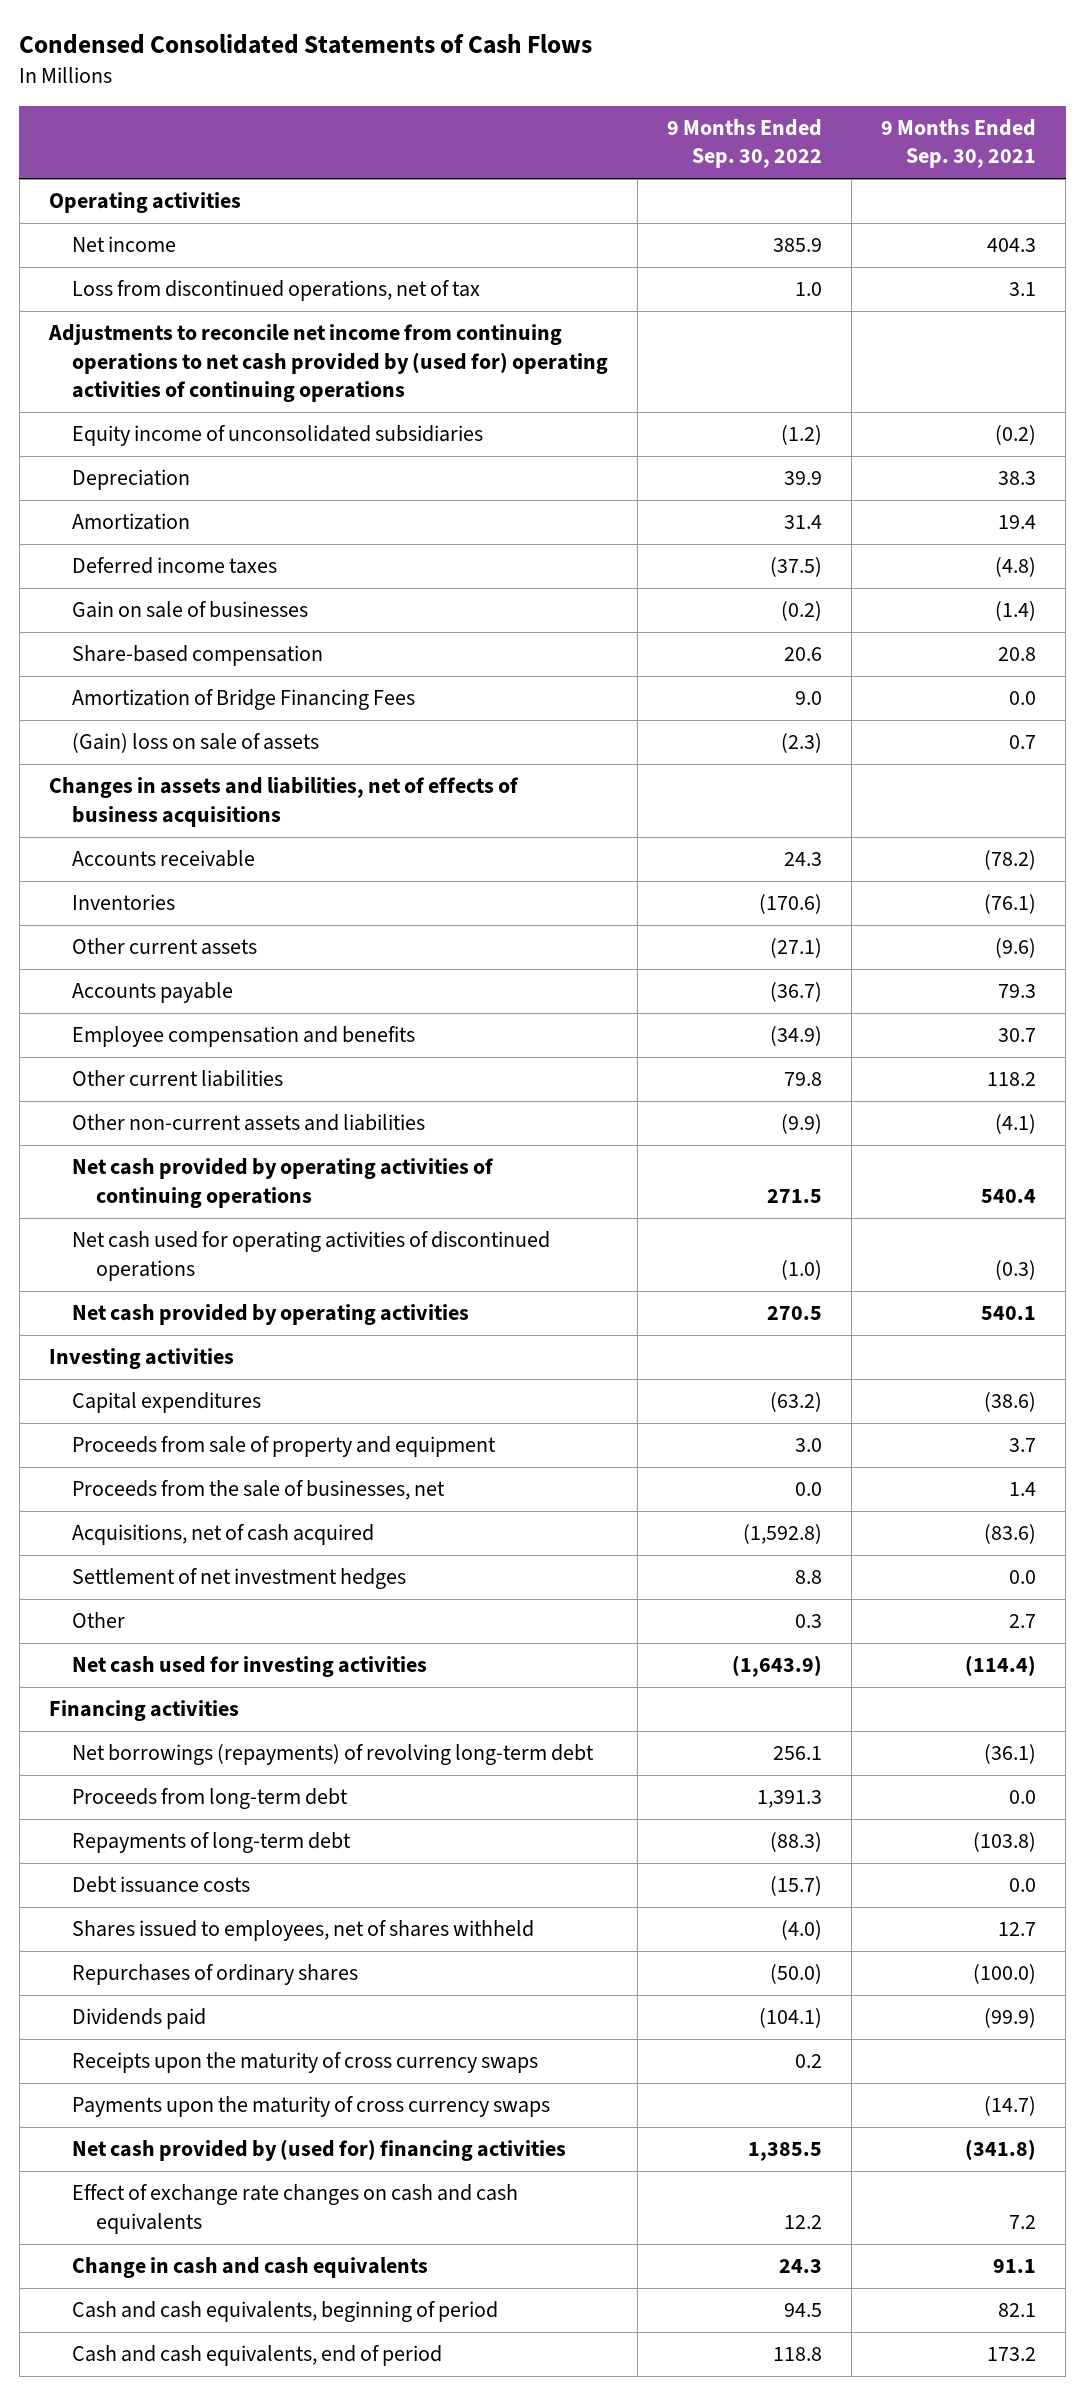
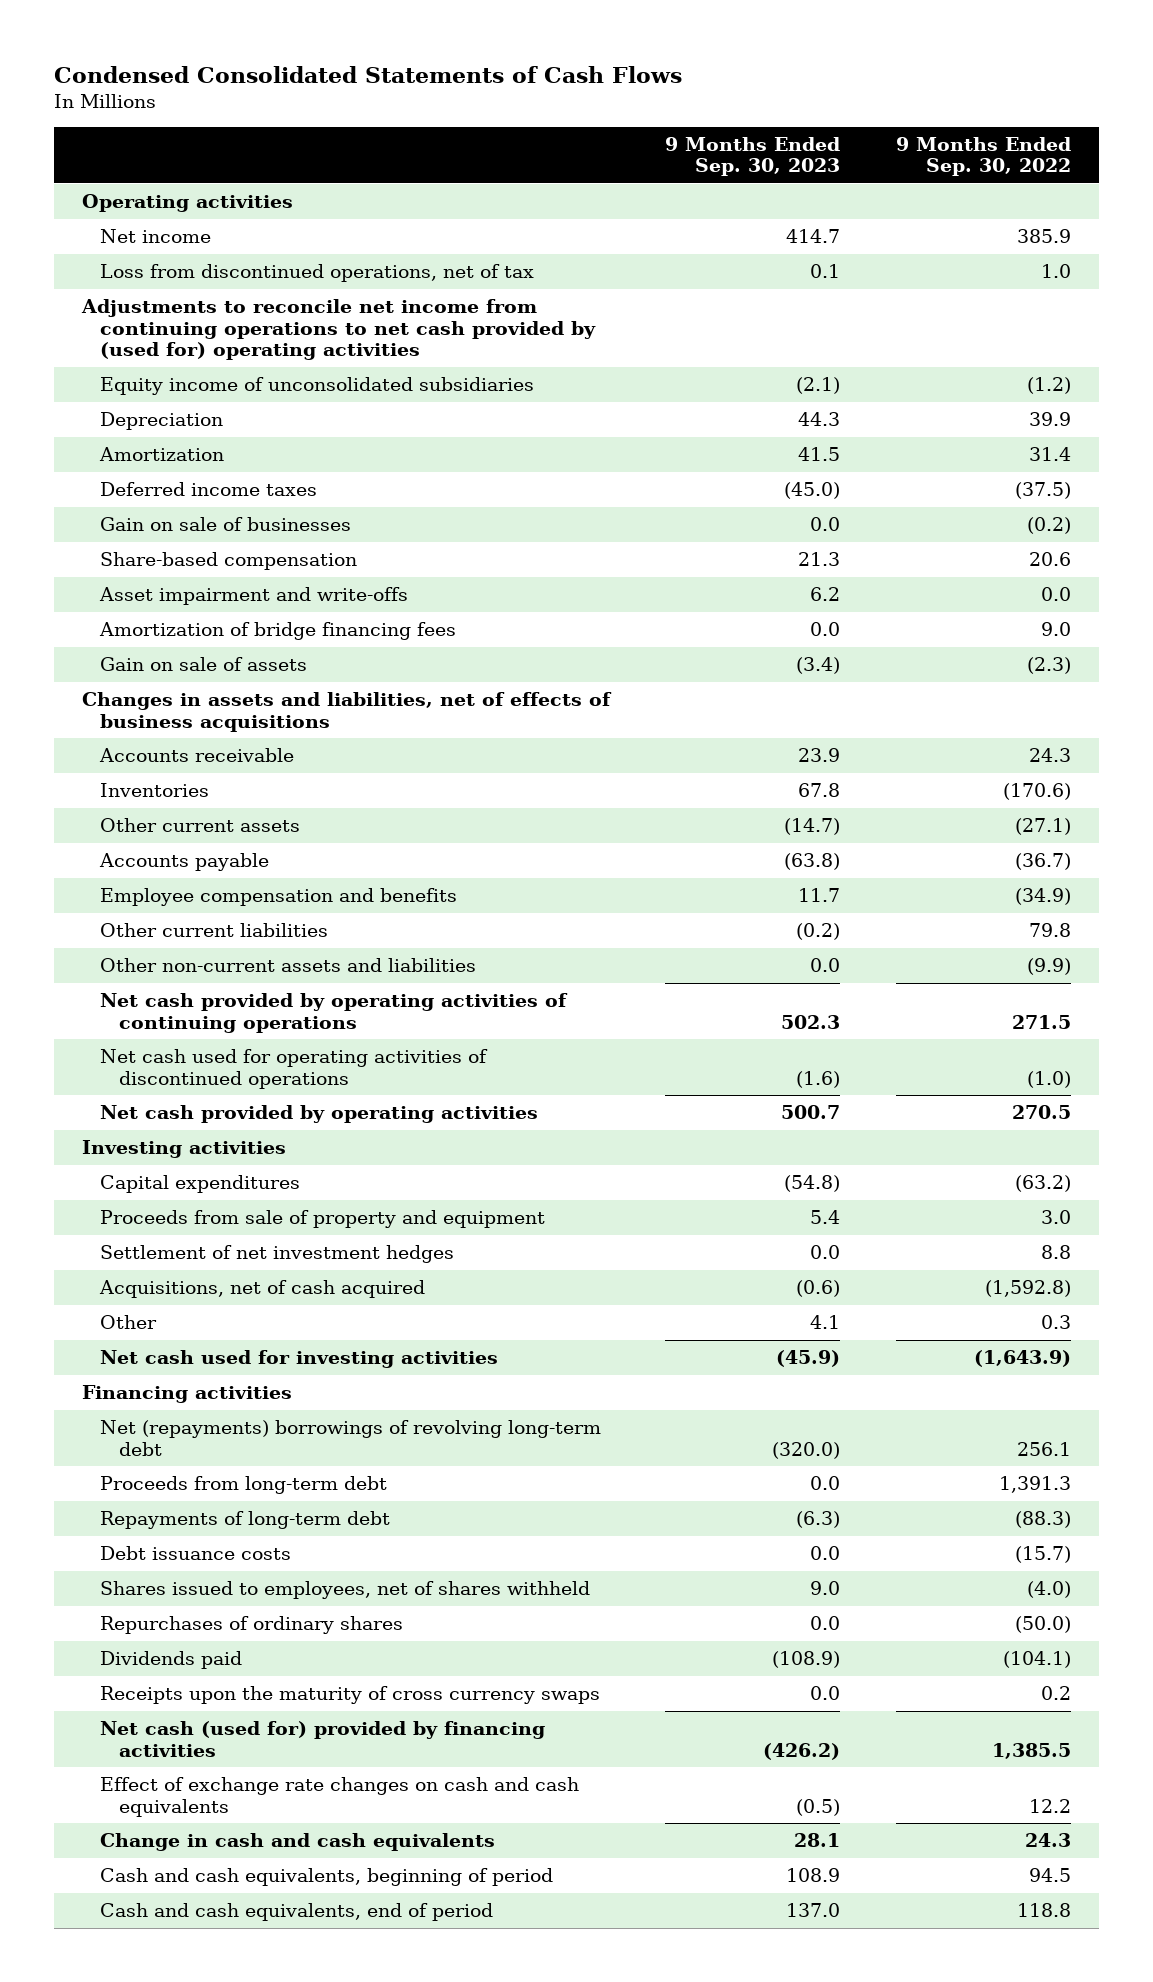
- | 9 Months Ended Sep. 30, 2022 | 9 Months Ended Sep. 30, 2021
+ | 9 Months Ended Sep. 30, 2023 | 9 Months Ended Sep. 30, 2022
- Adjustments to reconcile net income from continuing operations to net cash provided by (used for) operating activities of continuing operations
+ Adjustments to reconcile net income from continuing operations to net cash provided by (used for) operating activities
- Amortization of Bridge Financing Fees | 9.0 | 0.0
- (Gain) loss on sale of assets | (2.3) | 0.7
+ Asset impairment and write-offs | 6.2 | 0.0
+ Amortization of bridge financing fees | 0.0 | 9.0
+ Gain on sale of assets | (3.4) | (2.3)
- Proceeds from the sale of businesses, net | 0.0 | 1.4
moved down: Acquisitions, net of cash acquired | (0.6) | (1,592.8)
- Net borrowings (repayments) of revolving long-term debt | 256.1 | (36.1)
+ Net (repayments) borrowings of revolving long-term debt | (320.0) | 256.1
- Payments upon the maturity of cross currency swaps | | (14.7)
- Net cash provided by (used for) financing activities | 1,385.5 | (341.8)
+ Net cash (used for) provided by financing activities | (426.2) | 1,385.5

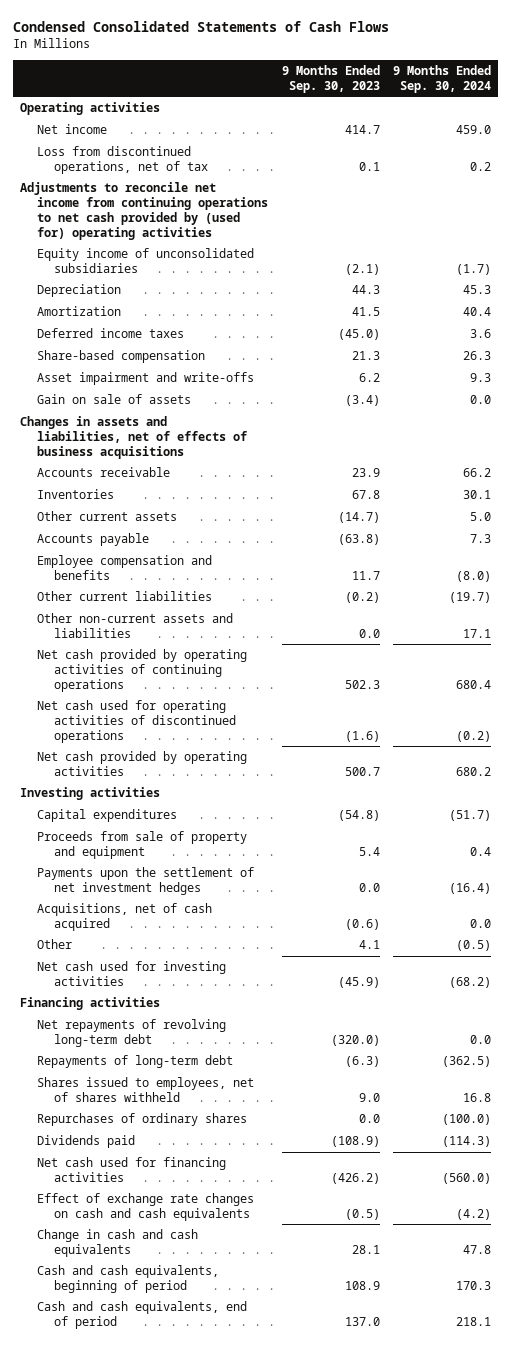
- | 9 Months Ended Sep. 30, 2023 | 9 Months Ended Sep. 30, 2022
+ | 9 Months Ended Sep. 30, 2023 | 9 Months Ended Sep. 30, 2024
- Gain on sale of businesses | 0.0 | (0.2)
- Amortization of bridge financing fees | 0.0 | 9.0
- Settlement of net investment hedges | 0.0 | 8.8
+ Payments upon the settlement of net investment hedges | 0.0 | (16.4)
- Net (repayments) borrowings of revolving long-term debt | (320.0) | 256.1
- Proceeds from long-term debt | 0.0 | 1,391.3
+ Net repayments of revolving long-term debt | (320.0) | 0.0
- Debt issuance costs | 0.0 | (15.7)
- Receipts upon the maturity of cross currency swaps | 0.0 | 0.2
- Net cash (used for) provided by financing activities | (426.2) | 1,385.5
+ Net cash used for financing activities | (426.2) | (560.0)

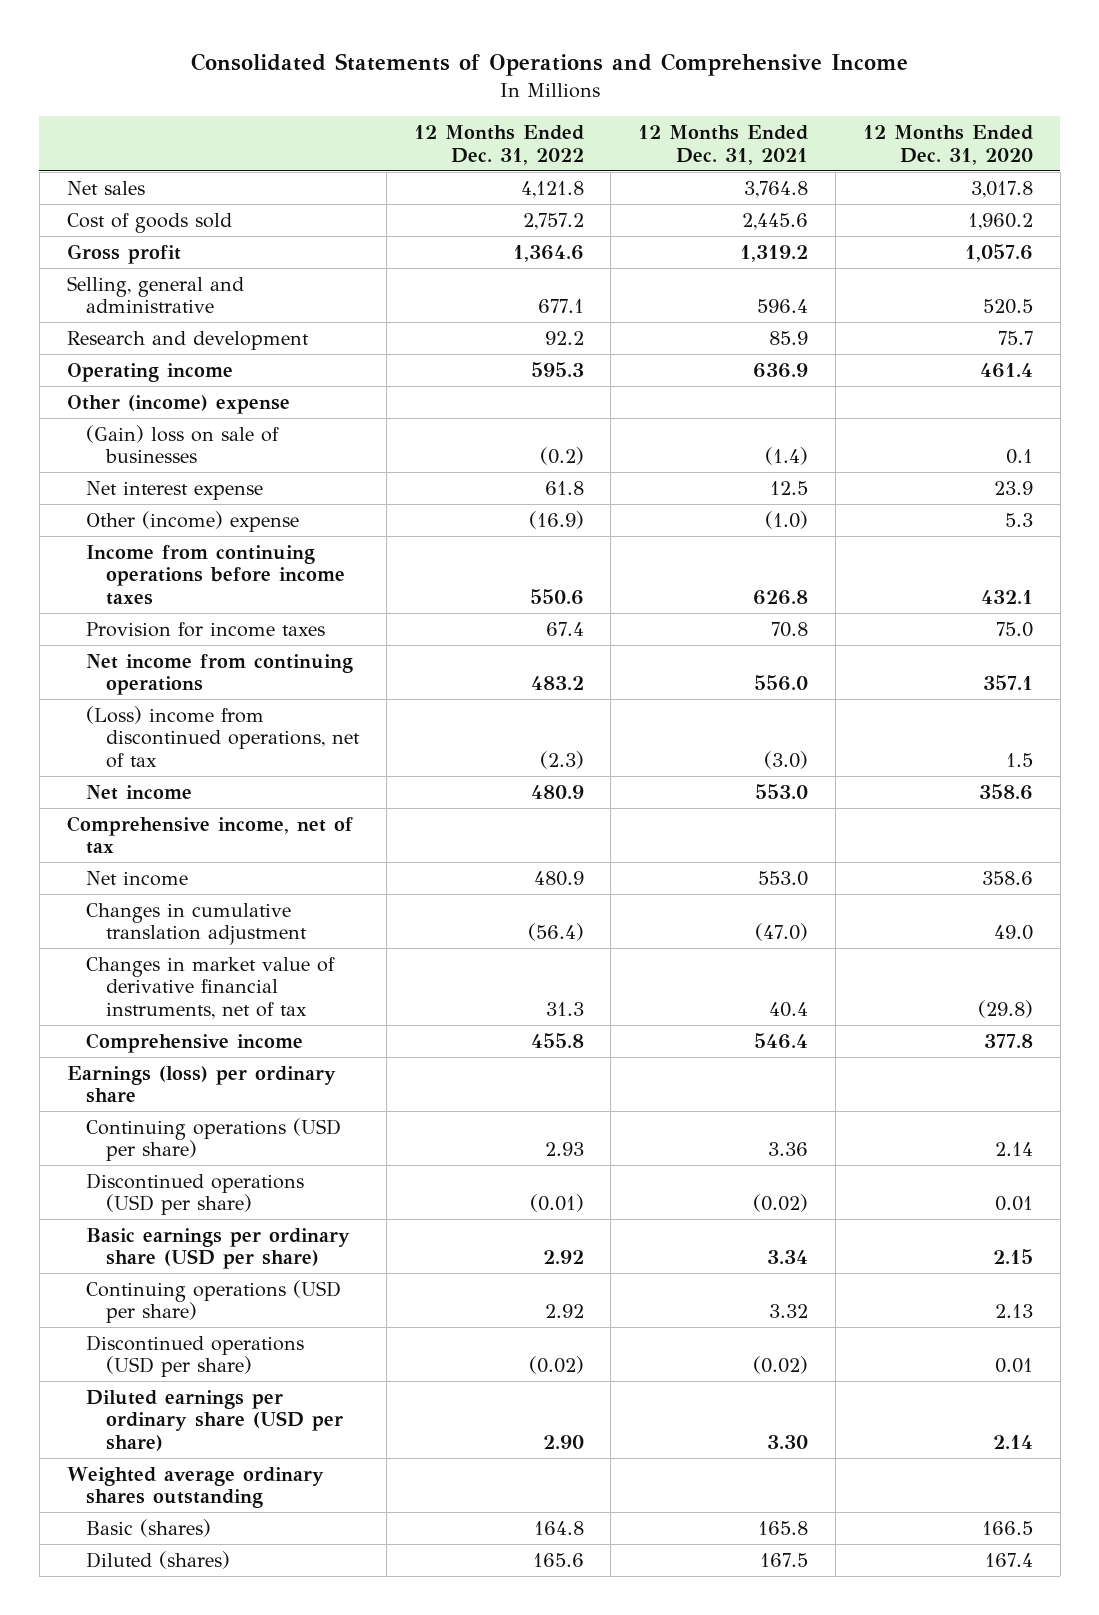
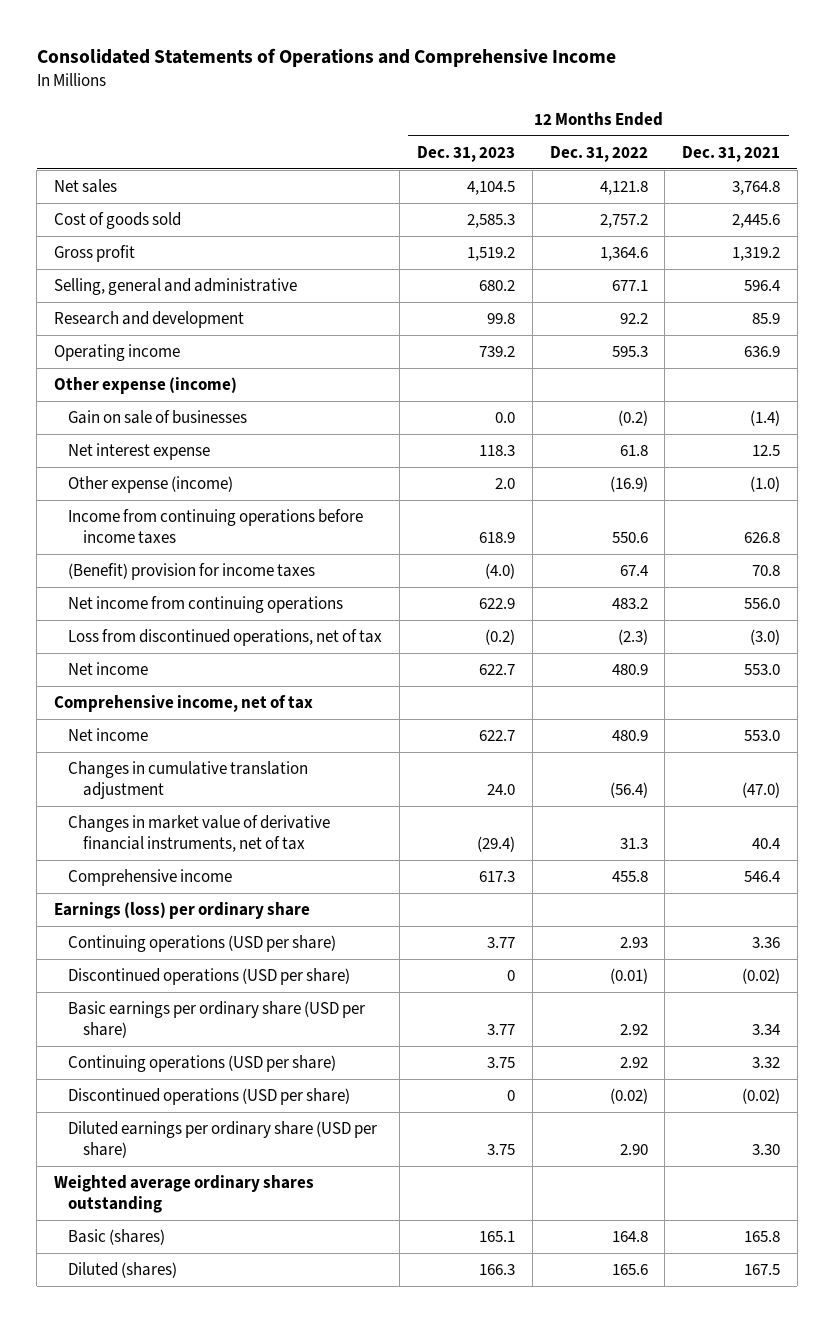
- | 12 Months Ended Dec. 31, 2022 | 12 Months Ended Dec. 31, 2021 | 12 Months Ended Dec. 31, 2020
+ | 12 Months Ended Dec. 31, 2023 | 12 Months Ended Dec. 31, 2022 | 12 Months Ended Dec. 31, 2021
- Other (income) expense
- (Gain) loss on sale of businesses | (0.2) | (1.4) | 0.1
+ Other expense (income)
+ Gain on sale of businesses | 0.0 | (0.2) | (1.4)
- Other (income) expense | (16.9) | (1.0) | 5.3
+ Other expense (income) | 2.0 | (16.9) | (1.0)
- Provision for income taxes | 67.4 | 70.8 | 75.0
+ (Benefit) provision for income taxes | (4.0) | 67.4 | 70.8
- (Loss) income from discontinued operations, net of tax | (2.3) | (3.0) | 1.5
+ Loss from discontinued operations, net of tax | (0.2) | (2.3) | (3.0)

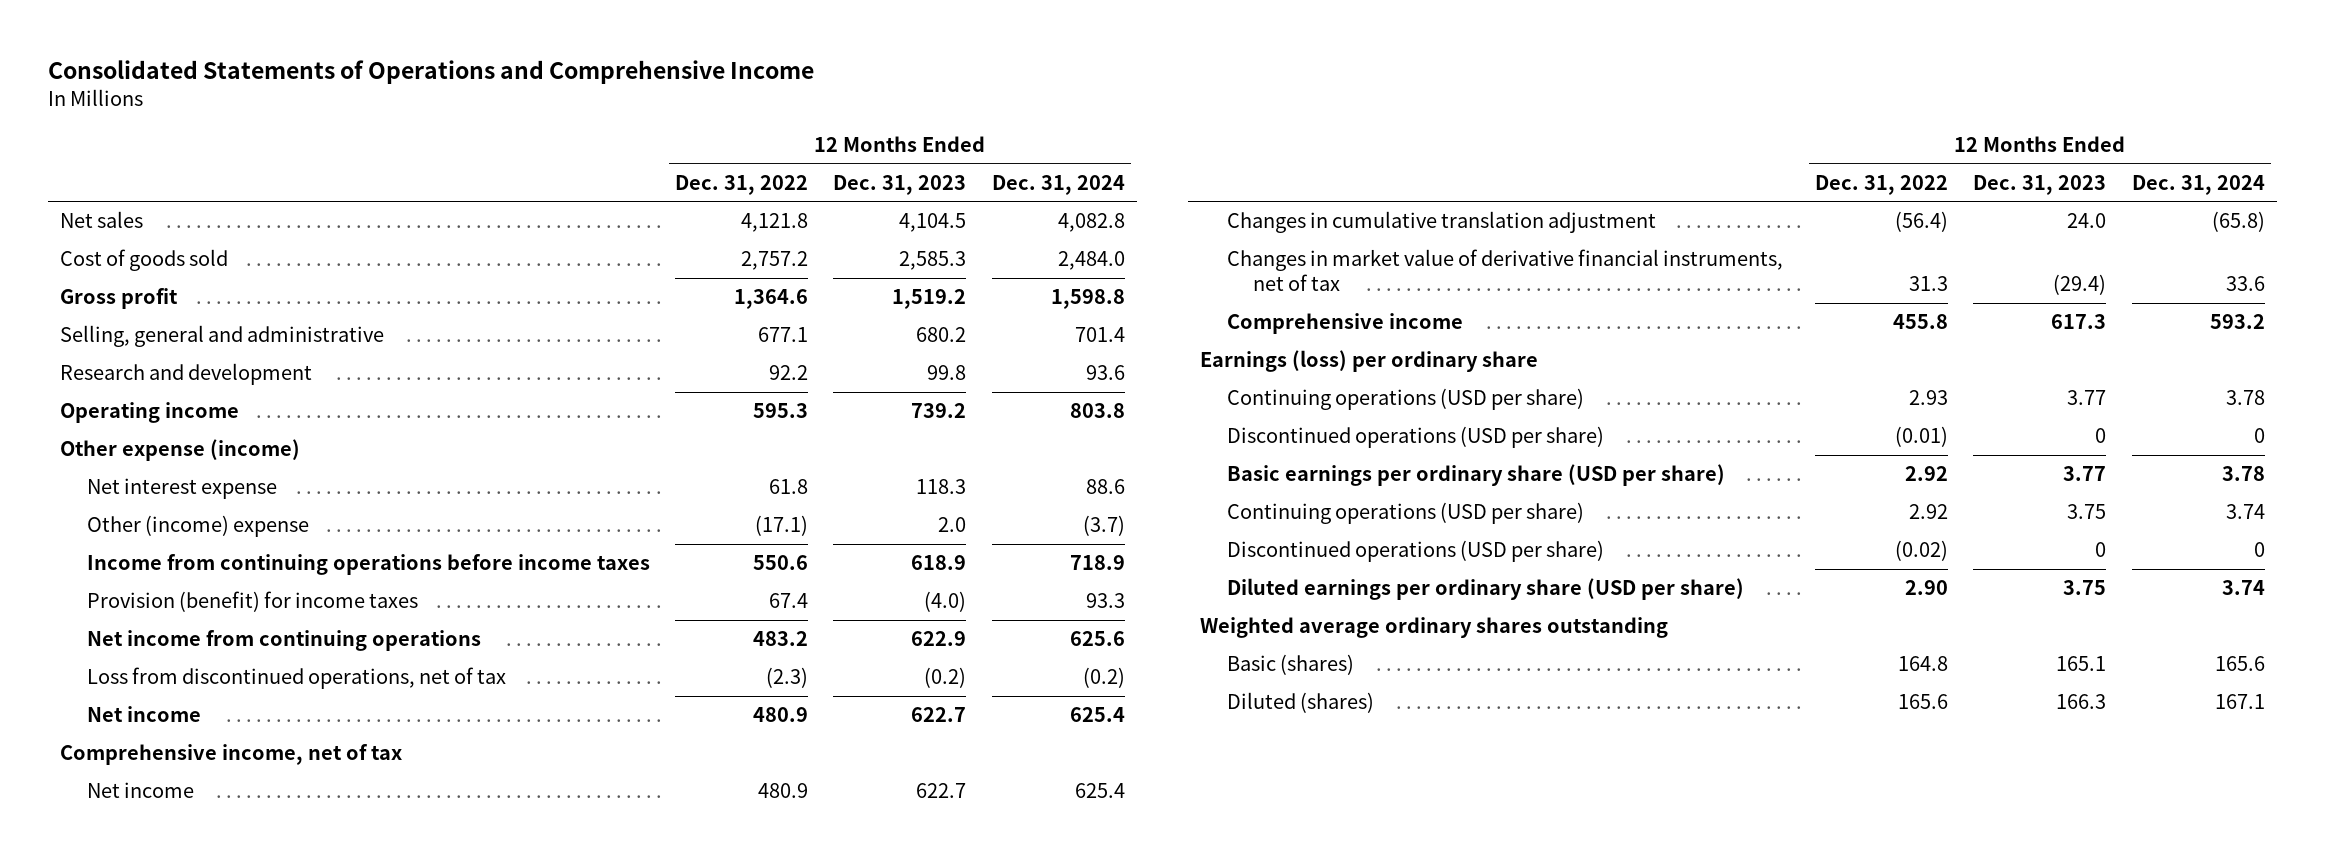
- | 12 Months Ended Dec. 31, 2023 | 12 Months Ended Dec. 31, 2022 | 12 Months Ended Dec. 31, 2021
+ | 12 Months Ended Dec. 31, 2022 | 12 Months Ended Dec. 31, 2023 | 12 Months Ended Dec. 31, 2024
- Gain on sale of businesses | 0.0 | (0.2) | (1.4)
- Other expense (income) | 2.0 | (16.9) | (1.0)
+ Other (income) expense | (17.1) | 2.0 | (3.7)
- (Benefit) provision for income taxes | (4.0) | 67.4 | 70.8
+ Provision (benefit) for income taxes | 67.4 | (4.0) | 93.3

